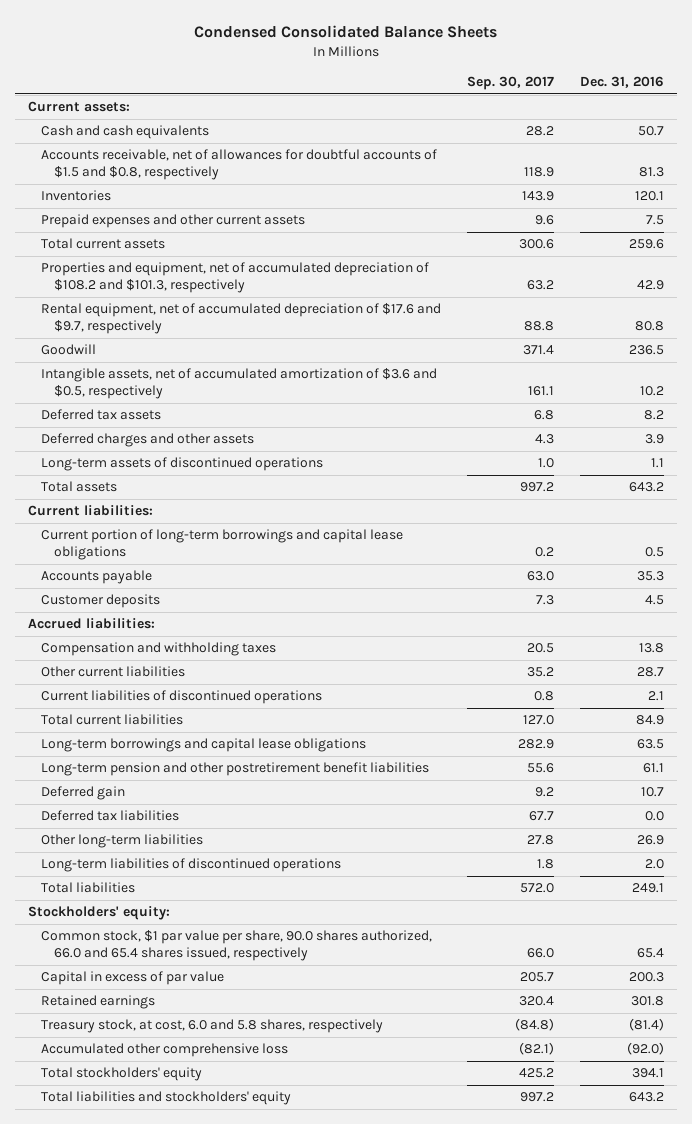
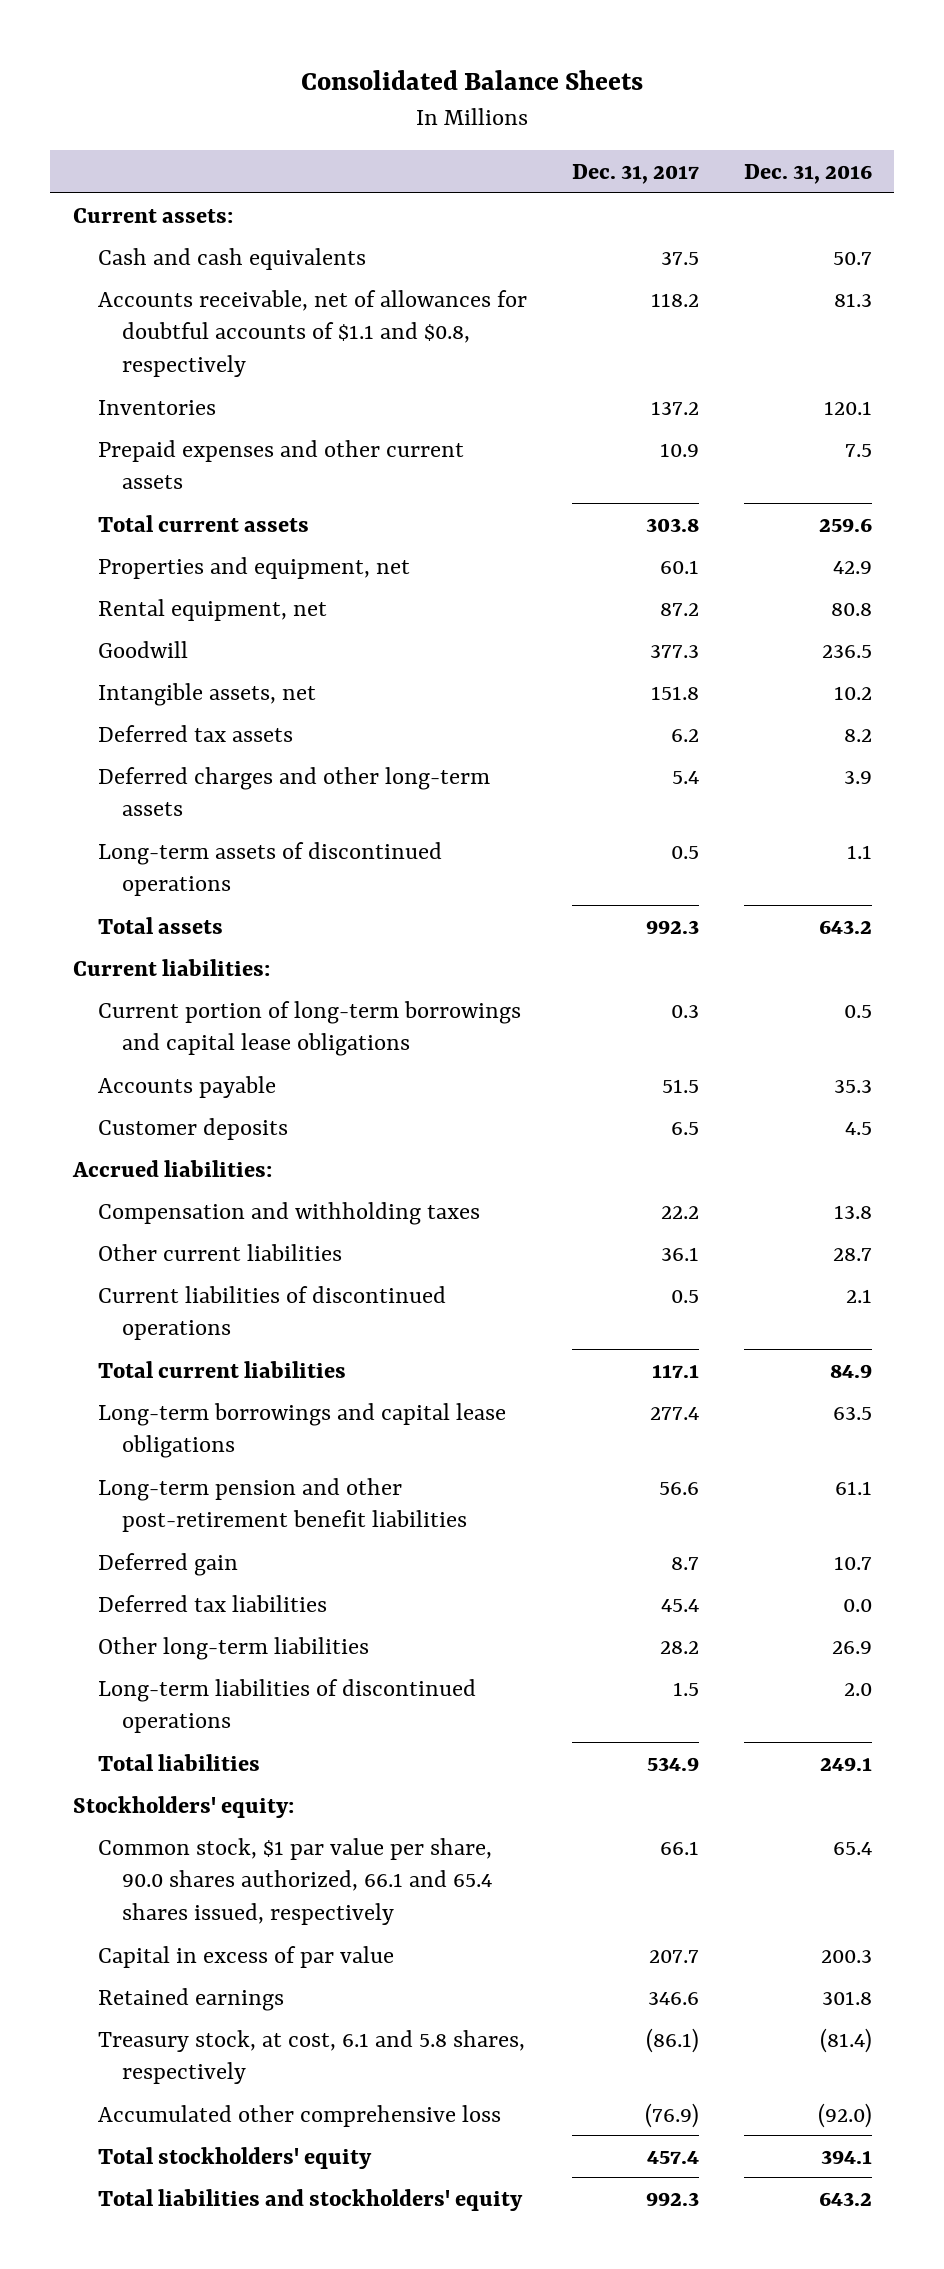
- Condensed Consolidated Balance Sheets
+ Consolidated Balance Sheets
- | Sep. 30, 2017 | Dec. 31, 2016
+ | Dec. 31, 2017 | Dec. 31, 2016
- Accounts receivable, net of allowances for doubtful accounts of $1.5 and $0.8, respectively | 118.9 | 81.3
+ Accounts receivable, net of allowances for doubtful accounts of $1.1 and $0.8, respectively | 118.2 | 81.3
- Properties and equipment, net of accumulated depreciation of $108.2 and $101.3, respectively | 63.2 | 42.9
- Rental equipment, net of accumulated depreciation of $17.6 and $9.7, respectively | 88.8 | 80.8
+ Properties and equipment, net | 60.1 | 42.9
+ Rental equipment, net | 87.2 | 80.8
- Intangible assets, net of accumulated amortization of $3.6 and $0.5, respectively | 161.1 | 10.2
+ Intangible assets, net | 151.8 | 10.2
- Deferred charges and other assets | 4.3 | 3.9
+ Deferred charges and other long-term assets | 5.4 | 3.9
- Long-term pension and other postretirement benefit liabilities | 55.6 | 61.1
+ Long-term pension and other post-retirement benefit liabilities | 56.6 | 61.1
- Common stock, $1 par value per share, 90.0 shares authorized, 66.0 and 65.4 shares issued, respectively | 66.0 | 65.4
+ Common stock, $1 par value per share, 90.0 shares authorized, 66.1 and 65.4 shares issued, respectively | 66.1 | 65.4
- Treasury stock, at cost, 6.0 and 5.8 shares, respectively | (84.8) | (81.4)
+ Treasury stock, at cost, 6.1 and 5.8 shares, respectively | (86.1) | (81.4)

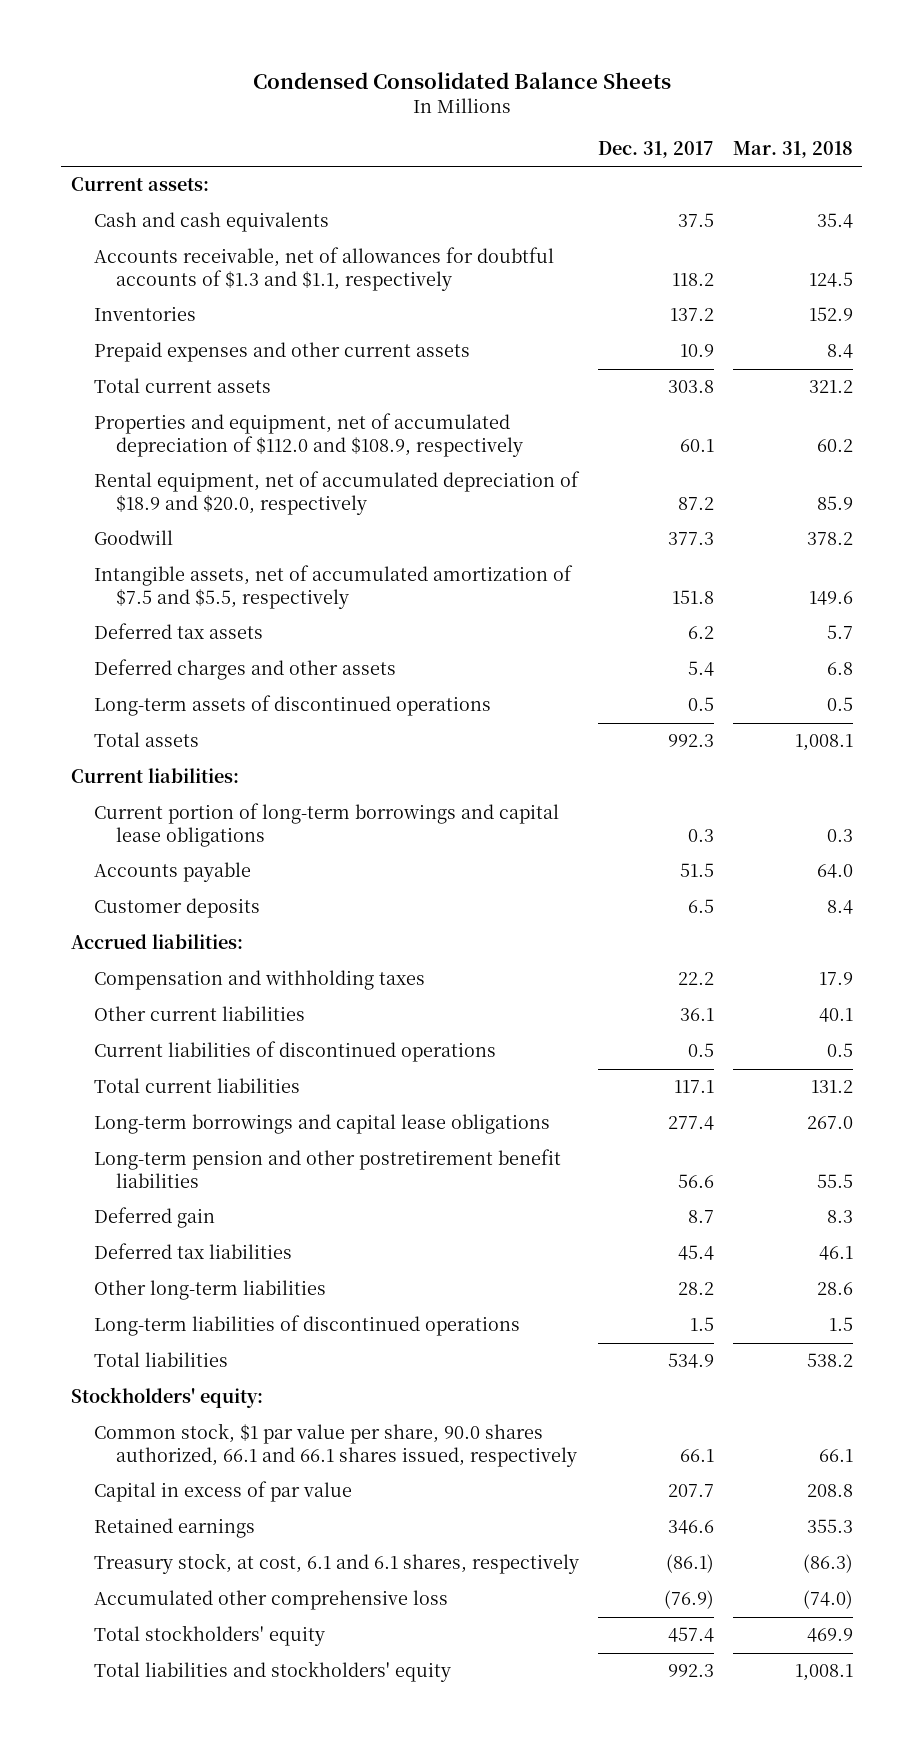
- Consolidated Balance Sheets
+ Condensed Consolidated Balance Sheets
- | Dec. 31, 2017 | Dec. 31, 2016
+ | Dec. 31, 2017 | Mar. 31, 2018
- Accounts receivable, net of allowances for doubtful accounts of $1.1 and $0.8, respectively | 118.2 | 81.3
+ Accounts receivable, net of allowances for doubtful accounts of $1.3 and $1.1, respectively | 118.2 | 124.5
- Properties and equipment, net | 60.1 | 42.9
- Rental equipment, net | 87.2 | 80.8
+ Properties and equipment, net of accumulated depreciation of $112.0 and $108.9, respectively | 60.1 | 60.2
+ Rental equipment, net of accumulated depreciation of $18.9 and $20.0, respectively | 87.2 | 85.9
- Intangible assets, net | 151.8 | 10.2
+ Intangible assets, net of accumulated amortization of $7.5 and $5.5, respectively | 151.8 | 149.6
- Deferred charges and other long-term assets | 5.4 | 3.9
+ Deferred charges and other assets | 5.4 | 6.8
- Long-term pension and other post-retirement benefit liabilities | 56.6 | 61.1
+ Long-term pension and other postretirement benefit liabilities | 56.6 | 55.5
- Common stock, $1 par value per share, 90.0 shares authorized, 66.1 and 65.4 shares issued, respectively | 66.1 | 65.4
+ Common stock, $1 par value per share, 90.0 shares authorized, 66.1 and 66.1 shares issued, respectively | 66.1 | 66.1
- Treasury stock, at cost, 6.1 and 5.8 shares, respectively | (86.1) | (81.4)
+ Treasury stock, at cost, 6.1 and 6.1 shares, respectively | (86.1) | (86.3)

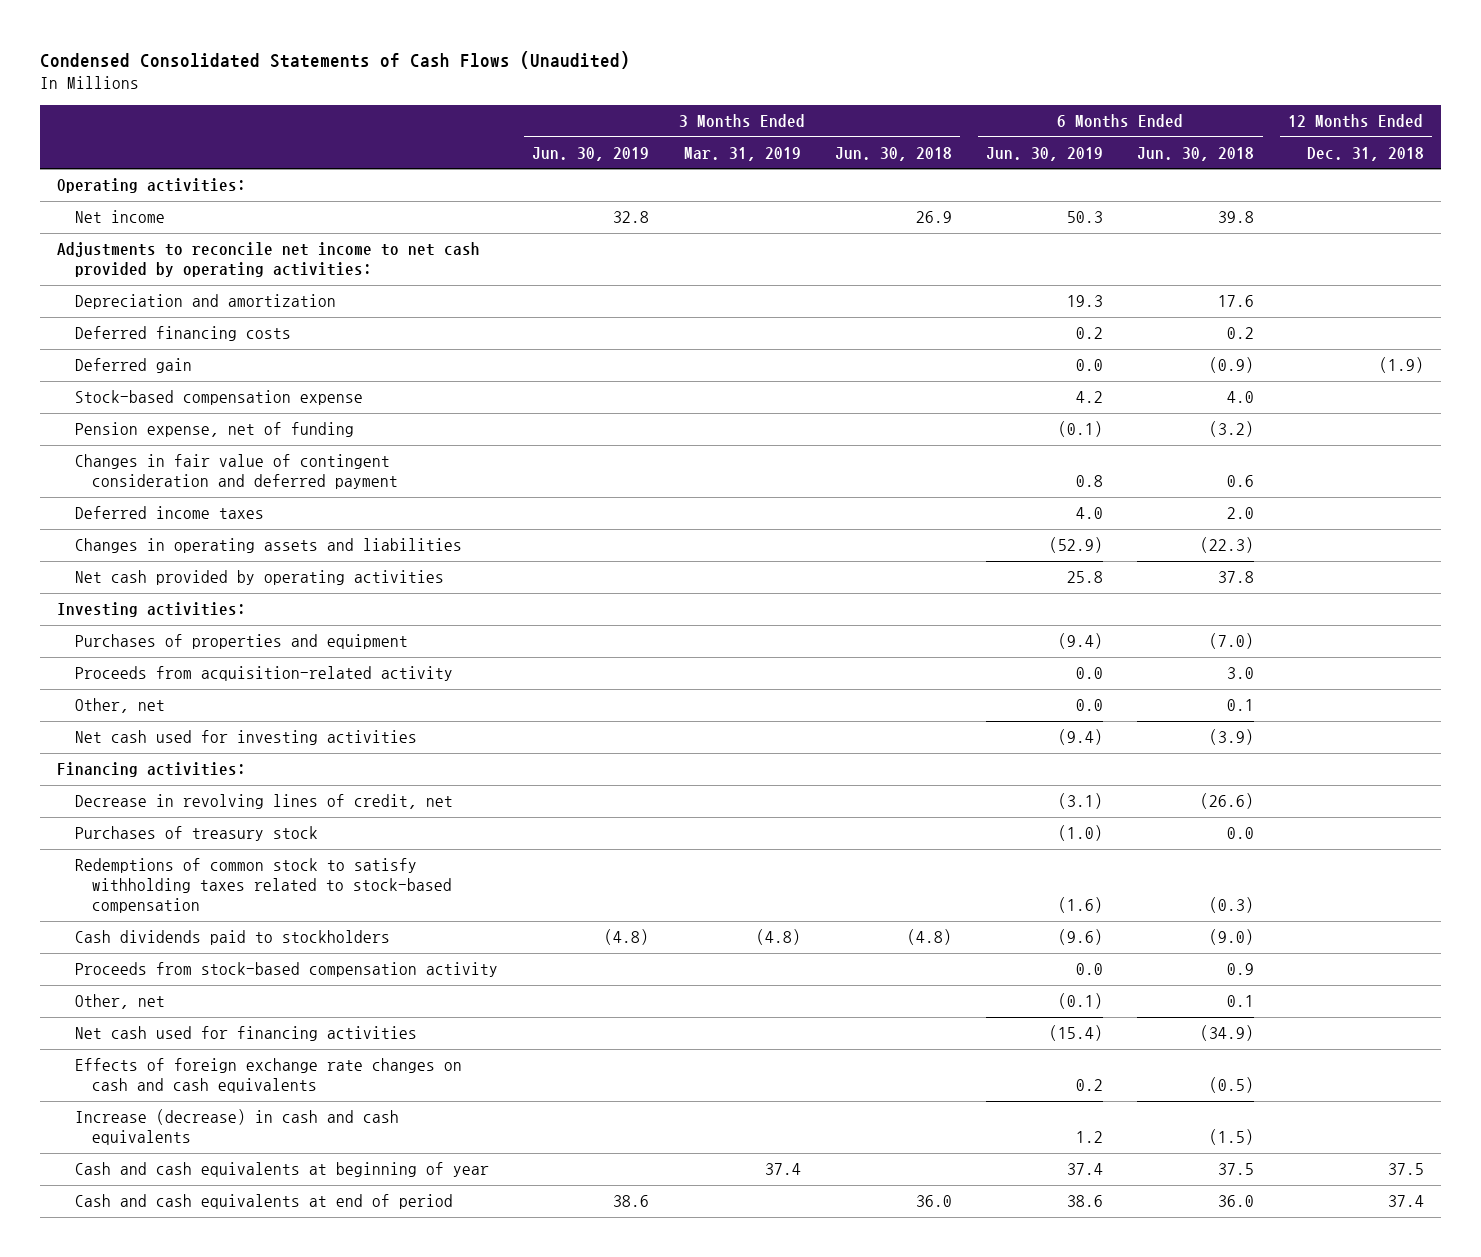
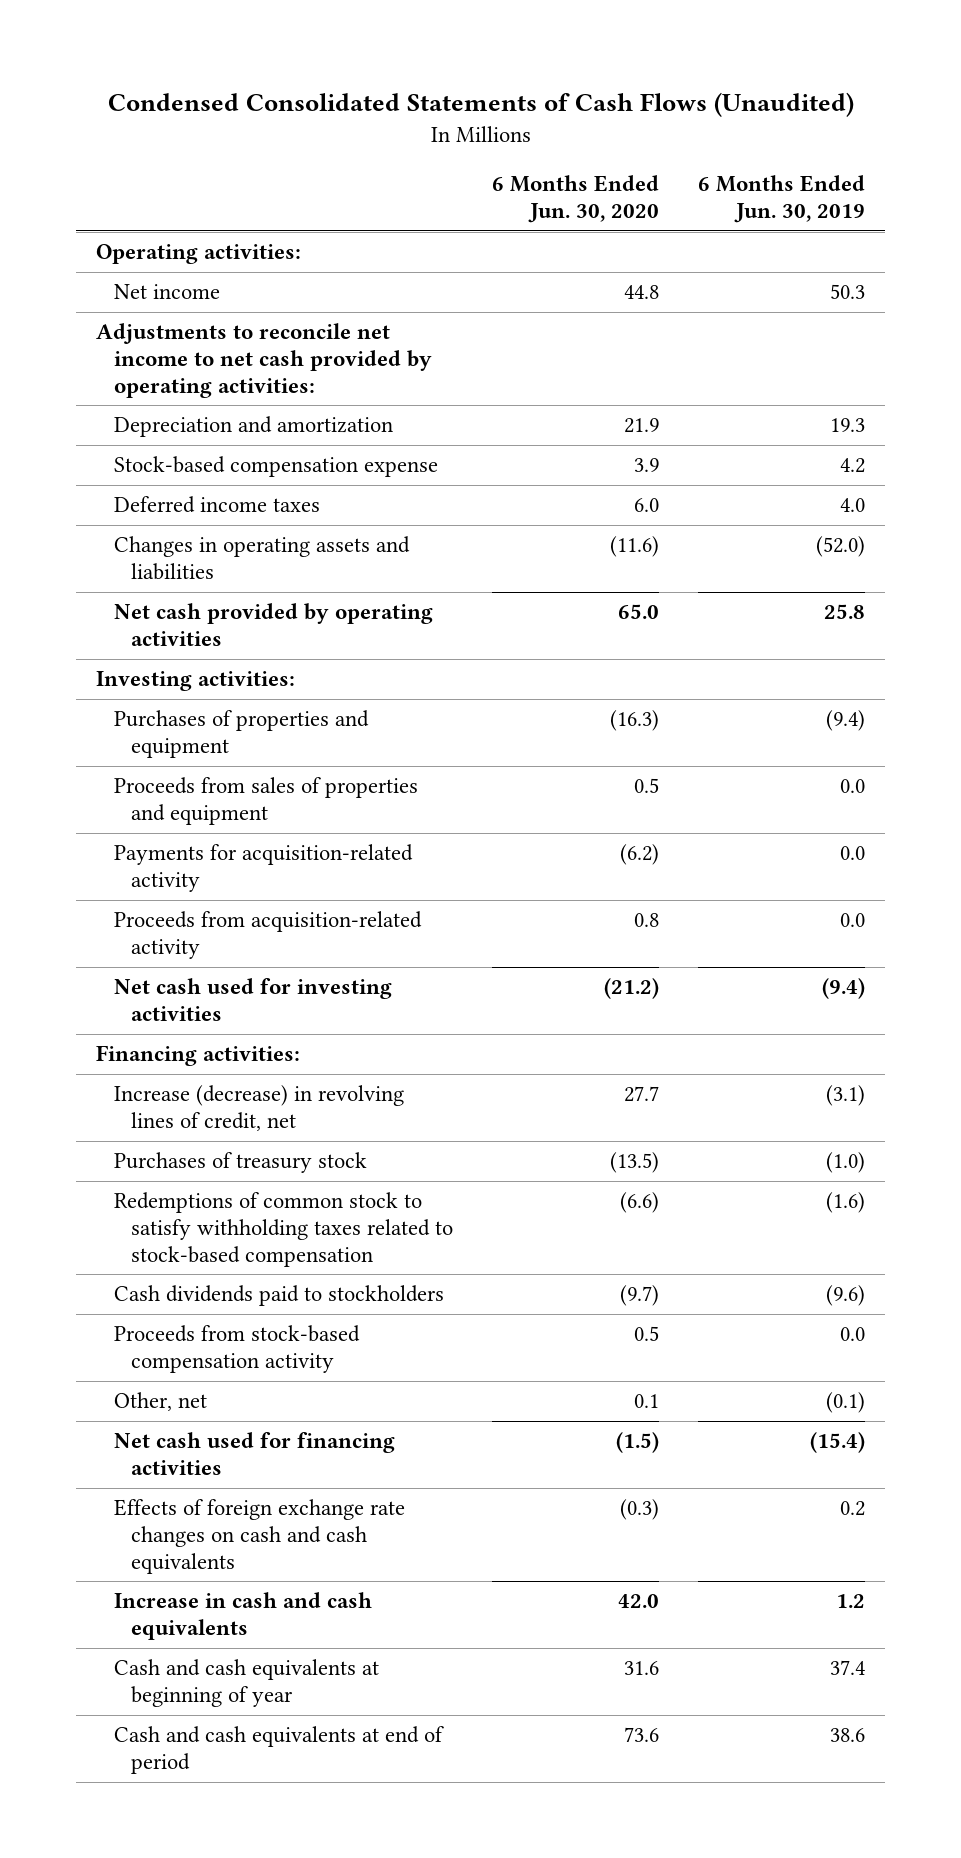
- | 3 Months Ended Jun. 30, 2019 | 3 Months Ended Mar. 31, 2019 | 3 Months Ended Jun. 30, 2018 | 6 Months Ended Jun. 30, 2019 | 6 Months Ended Jun. 30, 2018 | 12 Months Ended Dec. 31, 2018
+ | 6 Months Ended Jun. 30, 2020 | 6 Months Ended Jun. 30, 2019
- Deferred financing costs | | | | 0.2 | 0.2 |
- Deferred gain | | | | 0.0 | (0.9) | (1.9)
- Pension expense, net of funding | | | | (0.1) | (3.2) |
- Changes in fair value of contingent consideration and deferred payment | | | | 0.8 | 0.6 |
- Changes in operating assets and liabilities | | | | (52.9) | (22.3) |
+ Changes in operating assets and liabilities | (11.6) | (52.0)
+ Proceeds from sales of properties and equipment | 0.5 | 0.0
+ Payments for acquisition-related activity | (6.2) | 0.0
- Other, net | | | | 0.0 | 0.1 |
- Decrease in revolving lines of credit, net | | | | (3.1) | (26.6) |
+ Increase (decrease) in revolving lines of credit, net | 27.7 | (3.1)
- Increase (decrease) in cash and cash equivalents | | | | 1.2 | (1.5) |
+ Increase in cash and cash equivalents | 42.0 | 1.2

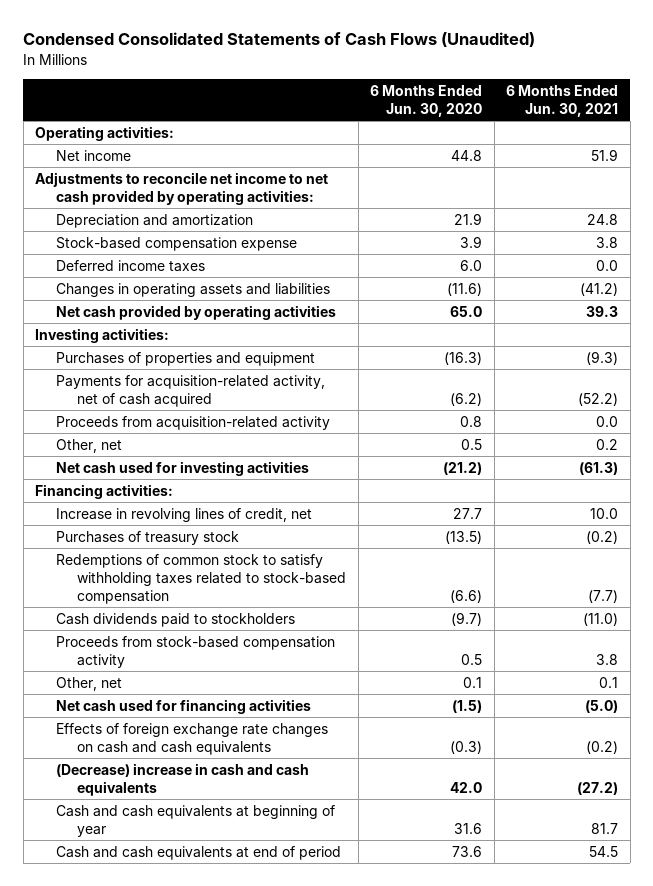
- | 6 Months Ended Jun. 30, 2020 | 6 Months Ended Jun. 30, 2019
+ | 6 Months Ended Jun. 30, 2020 | 6 Months Ended Jun. 30, 2021
- Proceeds from sales of properties and equipment | 0.5 | 0.0
- Payments for acquisition-related activity | (6.2) | 0.0
+ Payments for acquisition-related activity, net of cash acquired | (6.2) | (52.2)
+ Other, net | 0.5 | 0.2
- Increase (decrease) in revolving lines of credit, net | 27.7 | (3.1)
+ Increase in revolving lines of credit, net | 27.7 | 10.0
- Increase in cash and cash equivalents | 42.0 | 1.2
+ (Decrease) increase in cash and cash equivalents | 42.0 | (27.2)

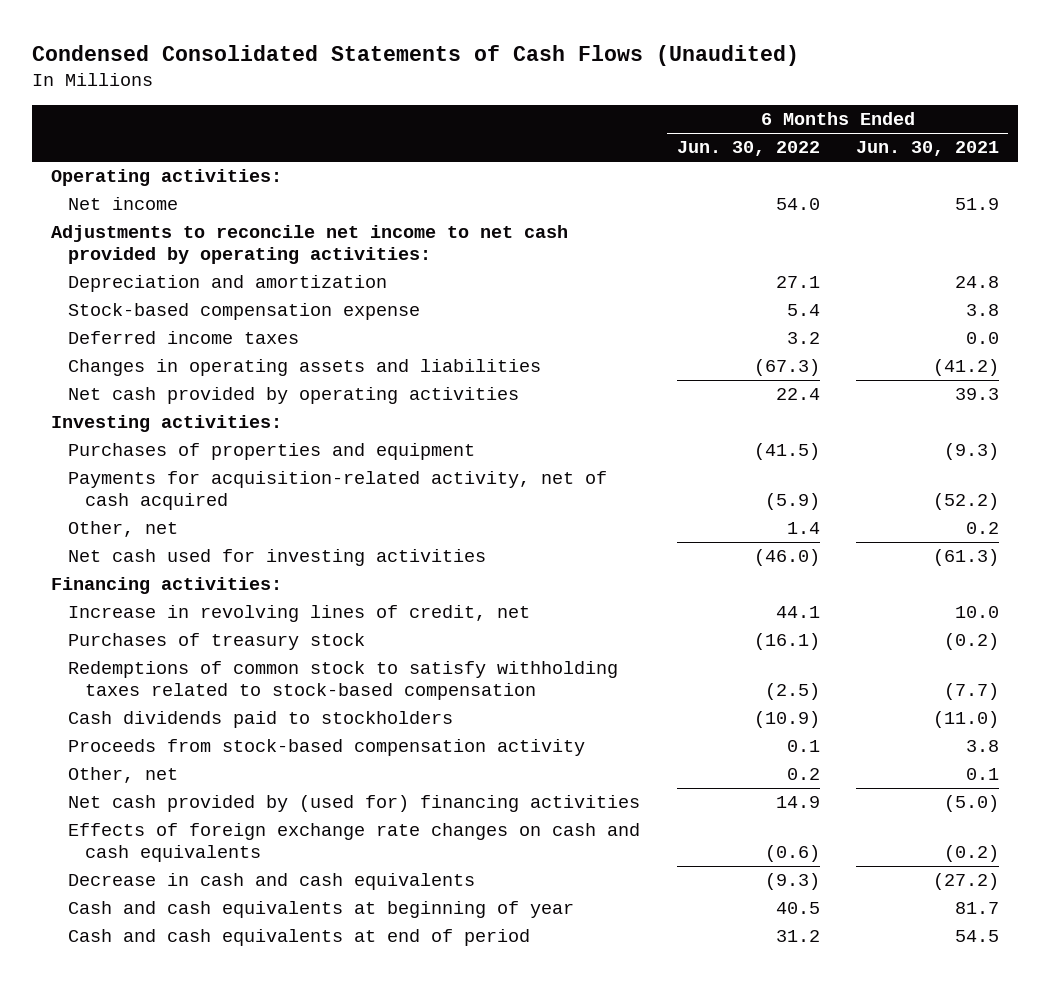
- | 6 Months Ended Jun. 30, 2020 | 6 Months Ended Jun. 30, 2021
+ | 6 Months Ended Jun. 30, 2022 | 6 Months Ended Jun. 30, 2021
- Proceeds from acquisition-related activity | 0.8 | 0.0
- Net cash used for financing activities | (1.5) | (5.0)
+ Net cash provided by (used for) financing activities | 14.9 | (5.0)
- (Decrease) increase in cash and cash equivalents | 42.0 | (27.2)
+ Decrease in cash and cash equivalents | (9.3) | (27.2)

